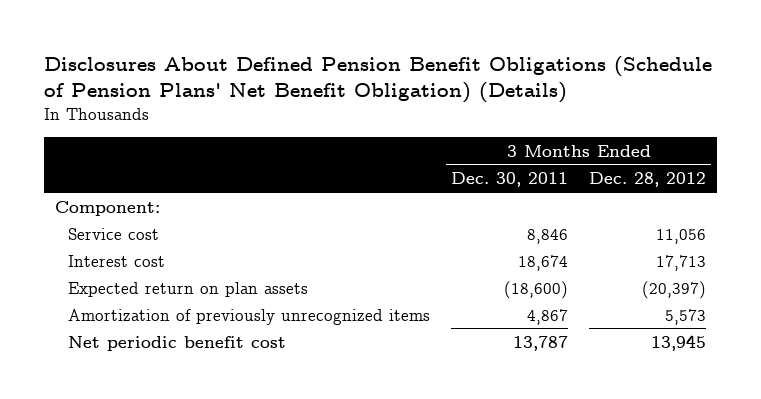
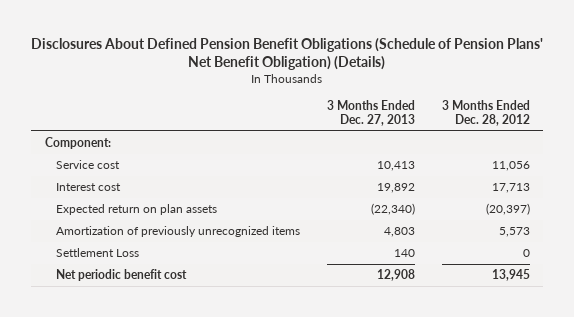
- | 3 Months Ended Dec. 30, 2011 | 3 Months Ended Dec. 28, 2012
+ | 3 Months Ended Dec. 27, 2013 | 3 Months Ended Dec. 28, 2012
+ Settlement Loss | 140 | 0

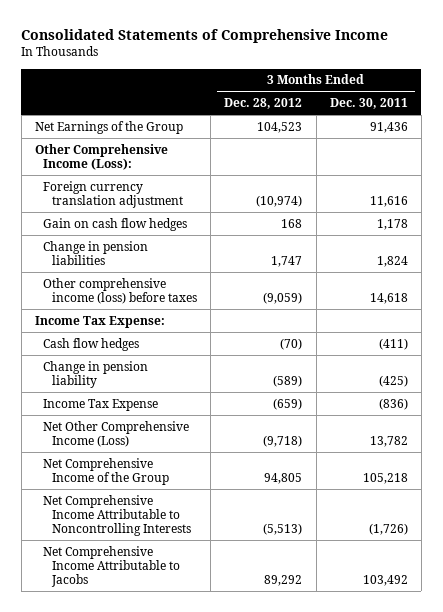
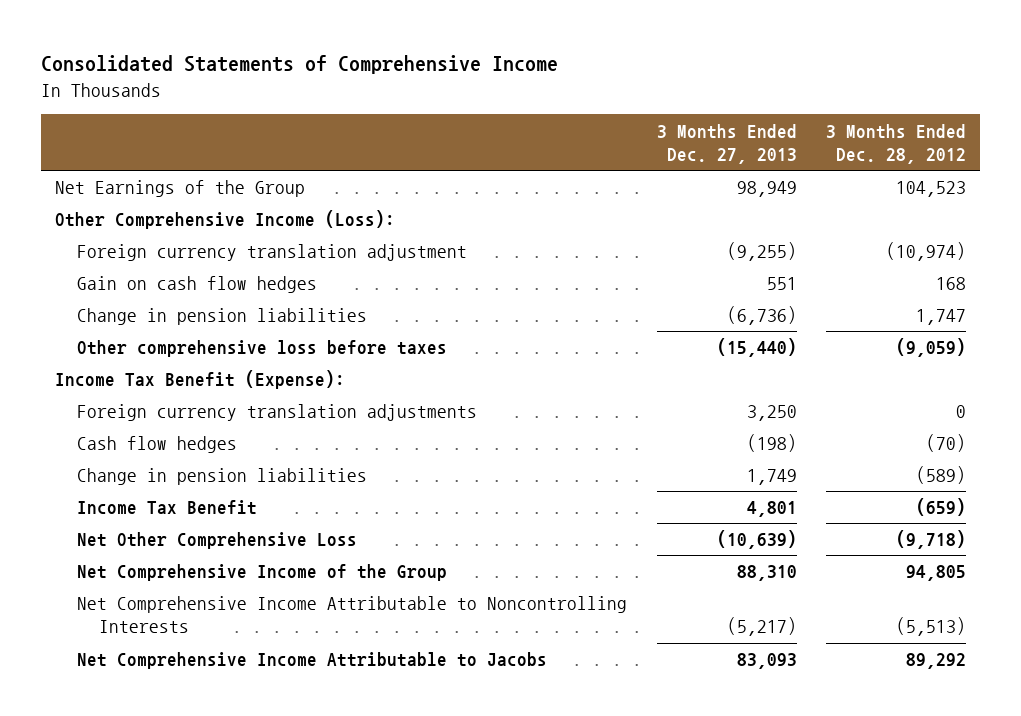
- | 3 Months Ended Dec. 28, 2012 | 3 Months Ended Dec. 30, 2011
+ | 3 Months Ended Dec. 27, 2013 | 3 Months Ended Dec. 28, 2012
- Other comprehensive income (loss) before taxes | (9,059) | 14,618
- Income Tax Expense:
+ Other comprehensive loss before taxes | (15,440) | (9,059)
+ Income Tax Benefit (Expense):
+ Foreign currency translation adjustments | 3,250 | 0
- Change in pension liability | (589) | (425)
- Income Tax Expense | (659) | (836)
- Net Other Comprehensive Income (Loss) | (9,718) | 13,782
+ Change in pension liabilities | 1,749 | (589)
+ Income Tax Benefit | 4,801 | (659)
+ Net Other Comprehensive Loss | (10,639) | (9,718)

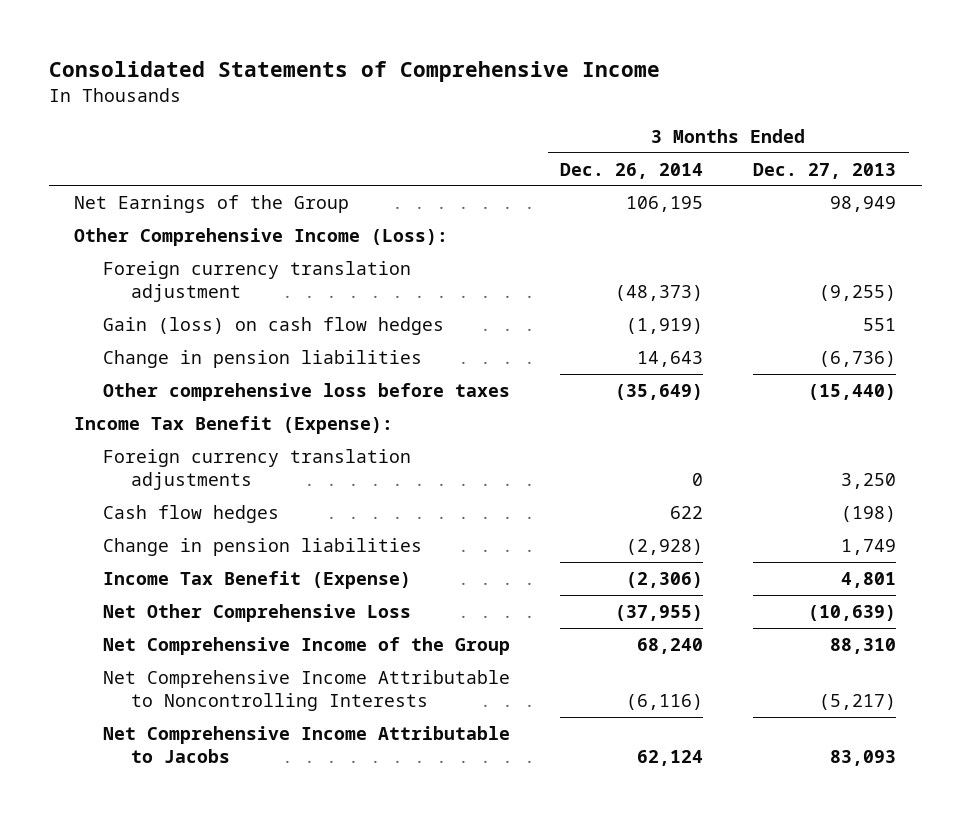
- | 3 Months Ended Dec. 27, 2013 | 3 Months Ended Dec. 28, 2012
+ | 3 Months Ended Dec. 26, 2014 | 3 Months Ended Dec. 27, 2013
- Gain on cash flow hedges | 551 | 168
+ Gain (loss) on cash flow hedges | (1,919) | 551
- Income Tax Benefit | 4,801 | (659)
+ Income Tax Benefit (Expense) | (2,306) | 4,801

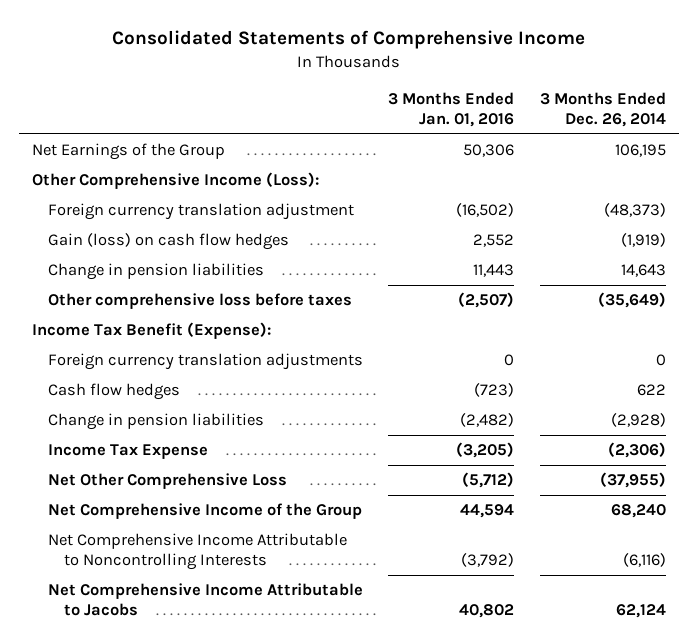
- | 3 Months Ended Dec. 26, 2014 | 3 Months Ended Dec. 27, 2013
+ | 3 Months Ended Jan. 01, 2016 | 3 Months Ended Dec. 26, 2014
- Income Tax Benefit (Expense) | (2,306) | 4,801
+ Income Tax Expense | (3,205) | (2,306)

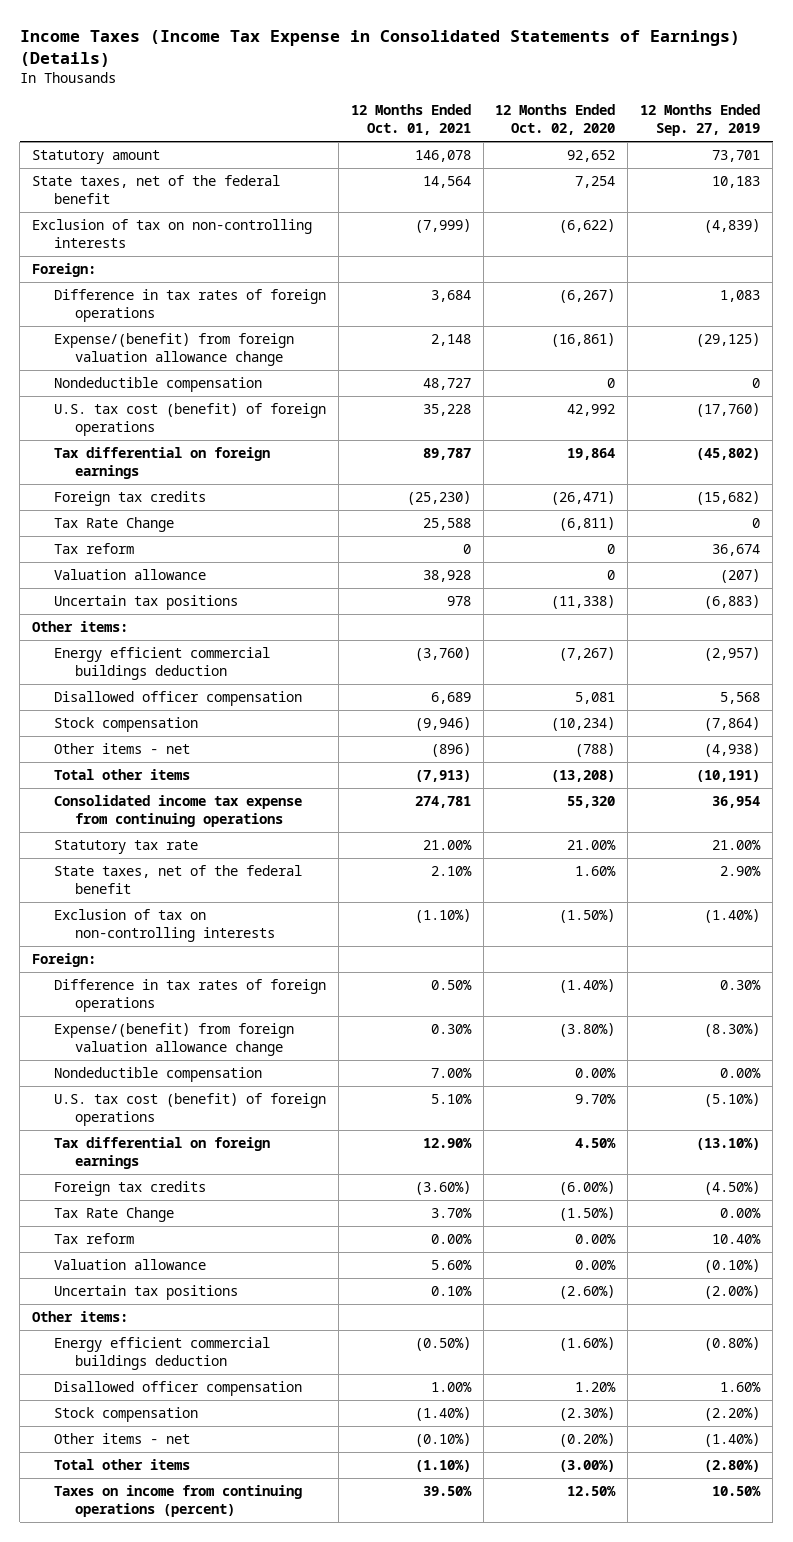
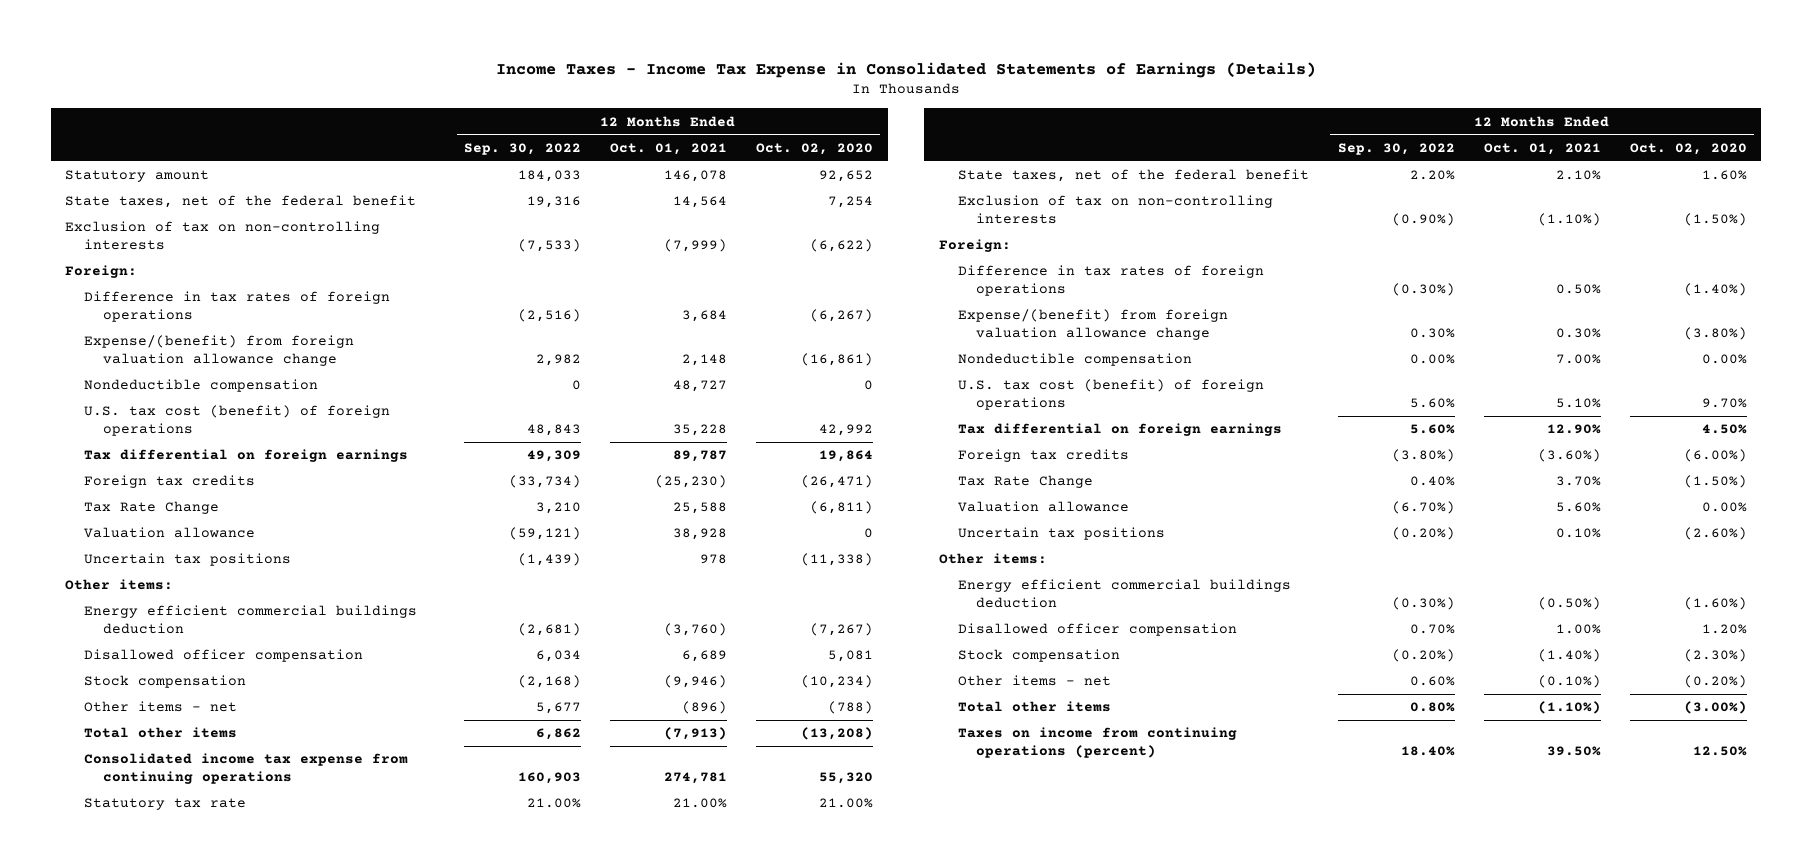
- Income Taxes (Income Tax Expense in Consolidated Statements of Earnings) (Details)
+ Income Taxes - Income Tax Expense in Consolidated Statements of Earnings (Details)
- | 12 Months Ended Oct. 01, 2021 | 12 Months Ended Oct. 02, 2020 | 12 Months Ended Sep. 27, 2019
+ | 12 Months Ended Sep. 30, 2022 | 12 Months Ended Oct. 01, 2021 | 12 Months Ended Oct. 02, 2020
- Tax reform | 0 | 0 | 36,674
- Tax reform | 0.00% | 0.00% | 10.40%

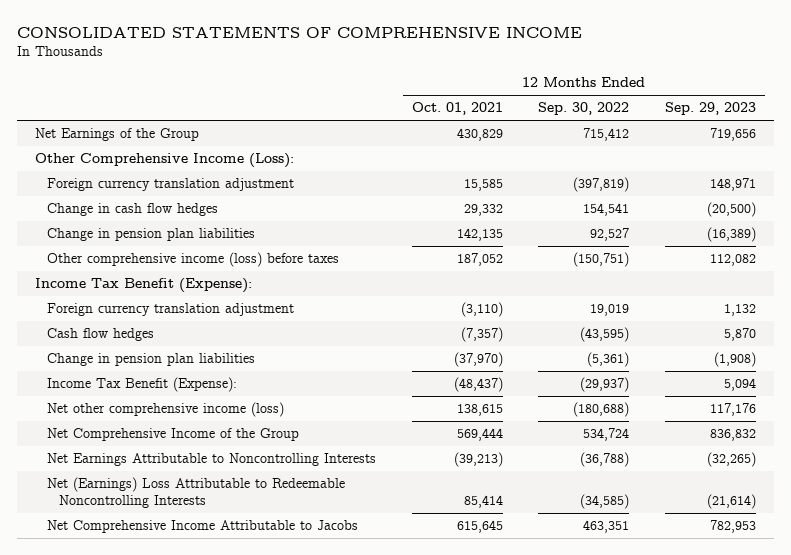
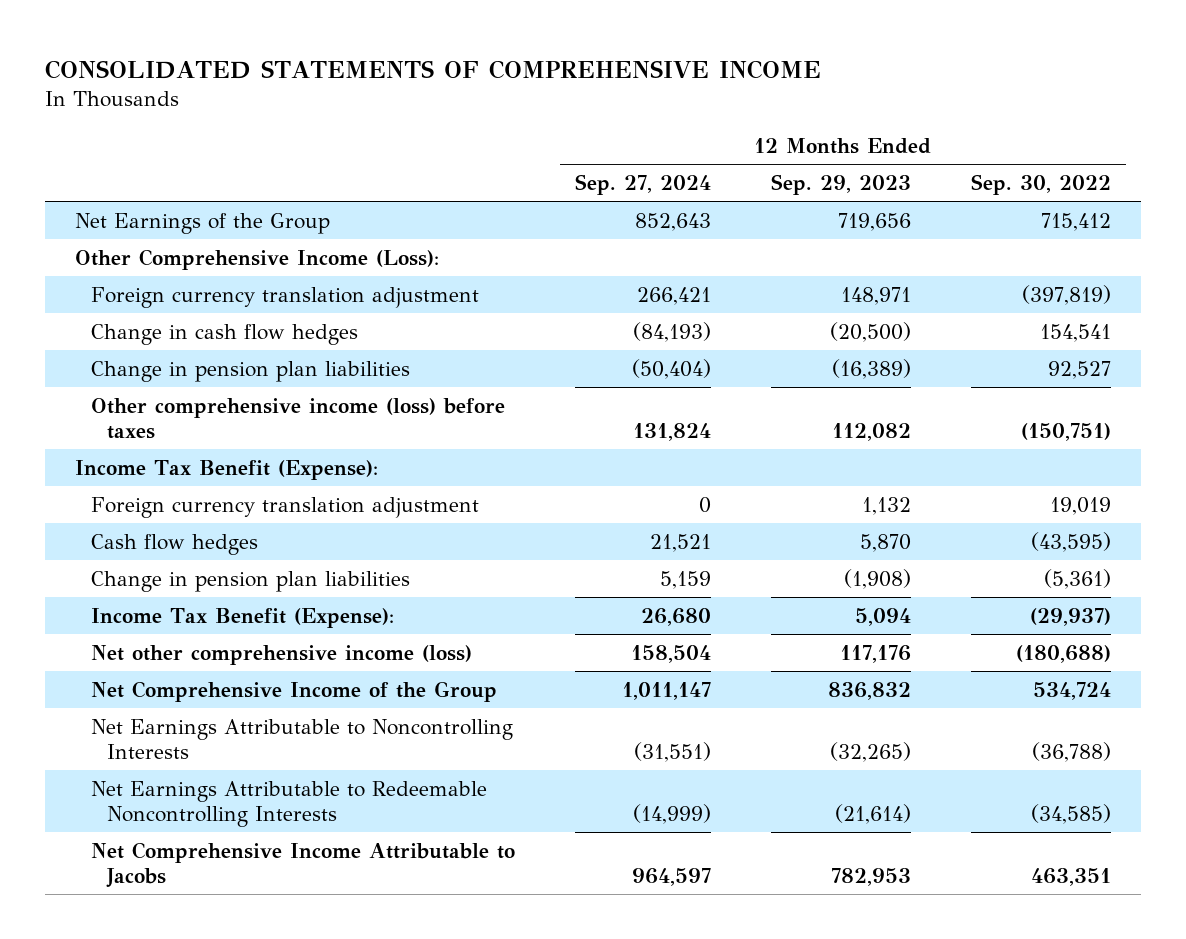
- | 12 Months Ended Oct. 01, 2021 | 12 Months Ended Sep. 30, 2022 | 12 Months Ended Sep. 29, 2023
+ | 12 Months Ended Sep. 27, 2024 | 12 Months Ended Sep. 29, 2023 | 12 Months Ended Sep. 30, 2022
- Net (Earnings) Loss Attributable to Redeemable Noncontrolling Interests | 85,414 | (34,585) | (21,614)
+ Net Earnings Attributable to Redeemable Noncontrolling Interests | (14,999) | (21,614) | (34,585)

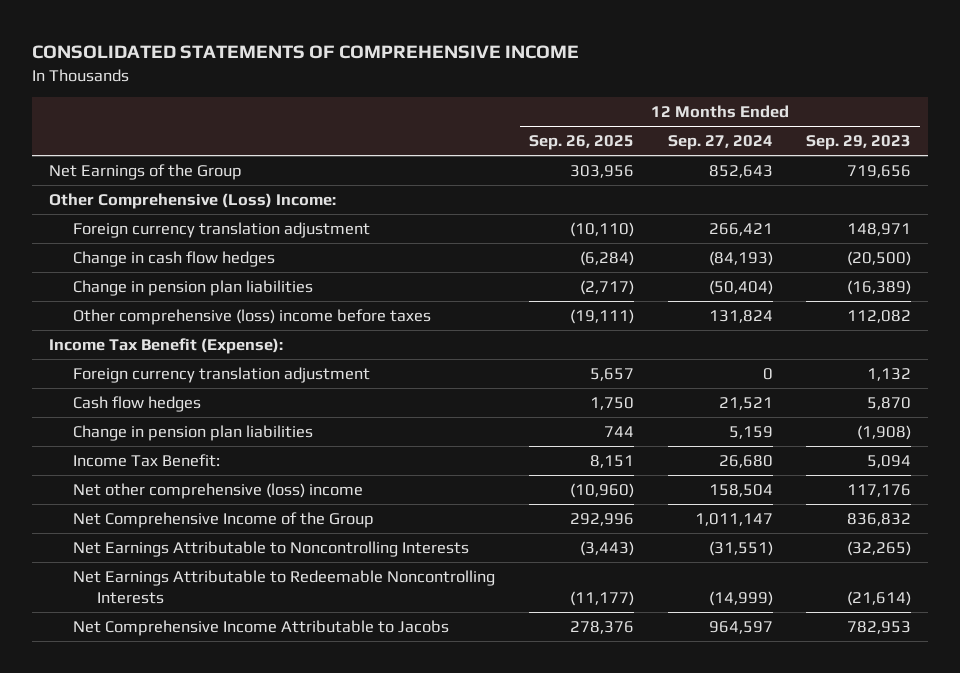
- | 12 Months Ended Sep. 27, 2024 | 12 Months Ended Sep. 29, 2023 | 12 Months Ended Sep. 30, 2022
+ | 12 Months Ended Sep. 26, 2025 | 12 Months Ended Sep. 27, 2024 | 12 Months Ended Sep. 29, 2023
- Other Comprehensive Income (Loss):
+ Other Comprehensive (Loss) Income:
- Other comprehensive income (loss) before taxes | 131,824 | 112,082 | (150,751)
+ Other comprehensive (loss) income before taxes | (19,111) | 131,824 | 112,082
- Income Tax Benefit (Expense): | 26,680 | 5,094 | (29,937)
- Net other comprehensive income (loss) | 158,504 | 117,176 | (180,688)
+ Income Tax Benefit: | 8,151 | 26,680 | 5,094
+ Net other comprehensive (loss) income | (10,960) | 158,504 | 117,176

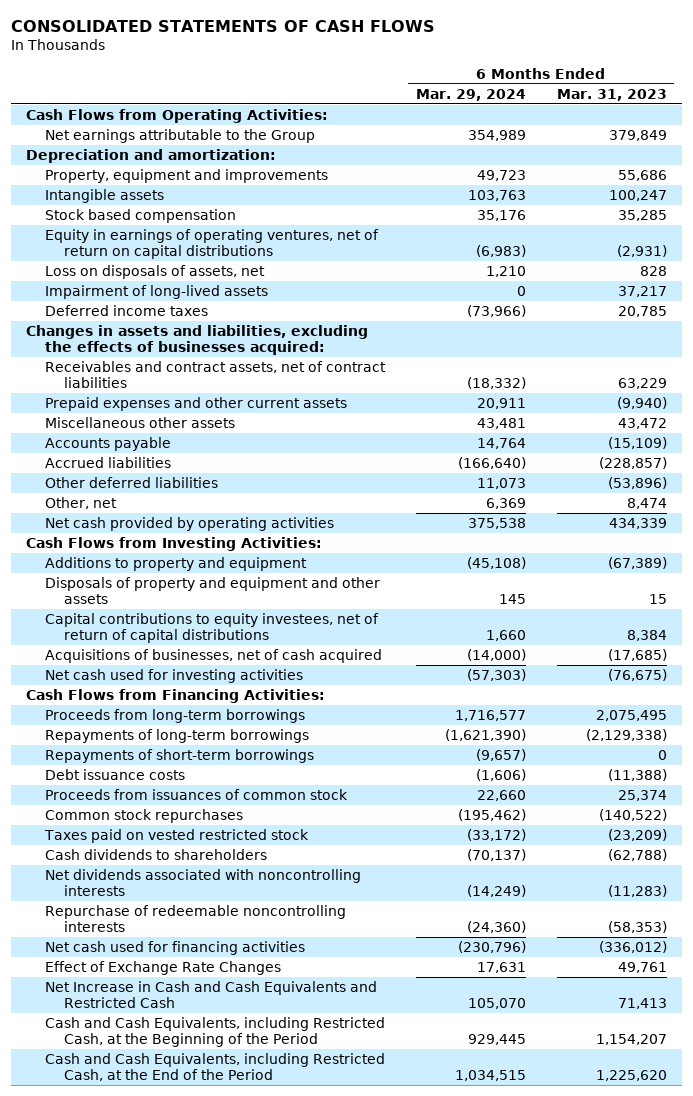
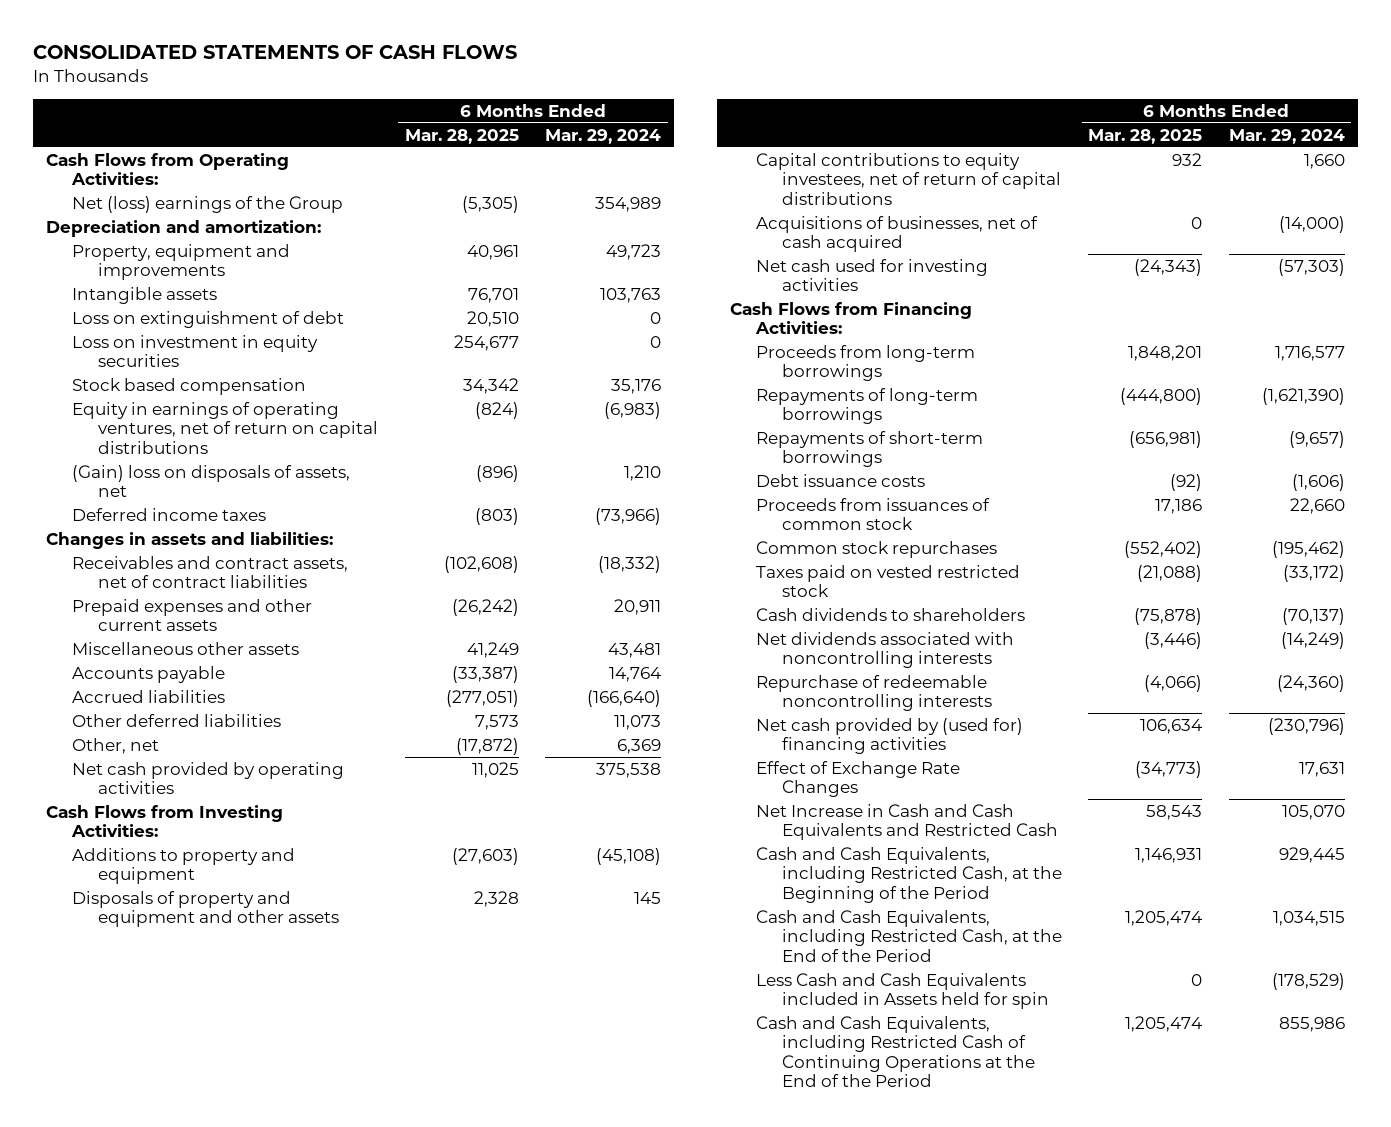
- | 6 Months Ended Mar. 29, 2024 | 6 Months Ended Mar. 31, 2023
+ | 6 Months Ended Mar. 28, 2025 | 6 Months Ended Mar. 29, 2024
- Net earnings attributable to the Group | 354,989 | 379,849
+ Net (loss) earnings of the Group | (5,305) | 354,989
+ Loss on extinguishment of debt | 20,510 | 0
+ Loss on investment in equity securities | 254,677 | 0
- Loss on disposals of assets, net | 1,210 | 828
- Impairment of long-lived assets | 0 | 37,217
+ (Gain) loss on disposals of assets, net | (896) | 1,210
- Changes in assets and liabilities, excluding the effects of businesses acquired:
+ Changes in assets and liabilities:
- Net cash used for financing activities | (230,796) | (336,012)
+ Net cash provided by (used for) financing activities | 106,634 | (230,796)
+ Less Cash and Cash Equivalents included in Assets held for spin | 0 | (178,529)
+ Cash and Cash Equivalents, including Restricted Cash of Continuing Operations at the End of the Period | 1,205,474 | 855,986

